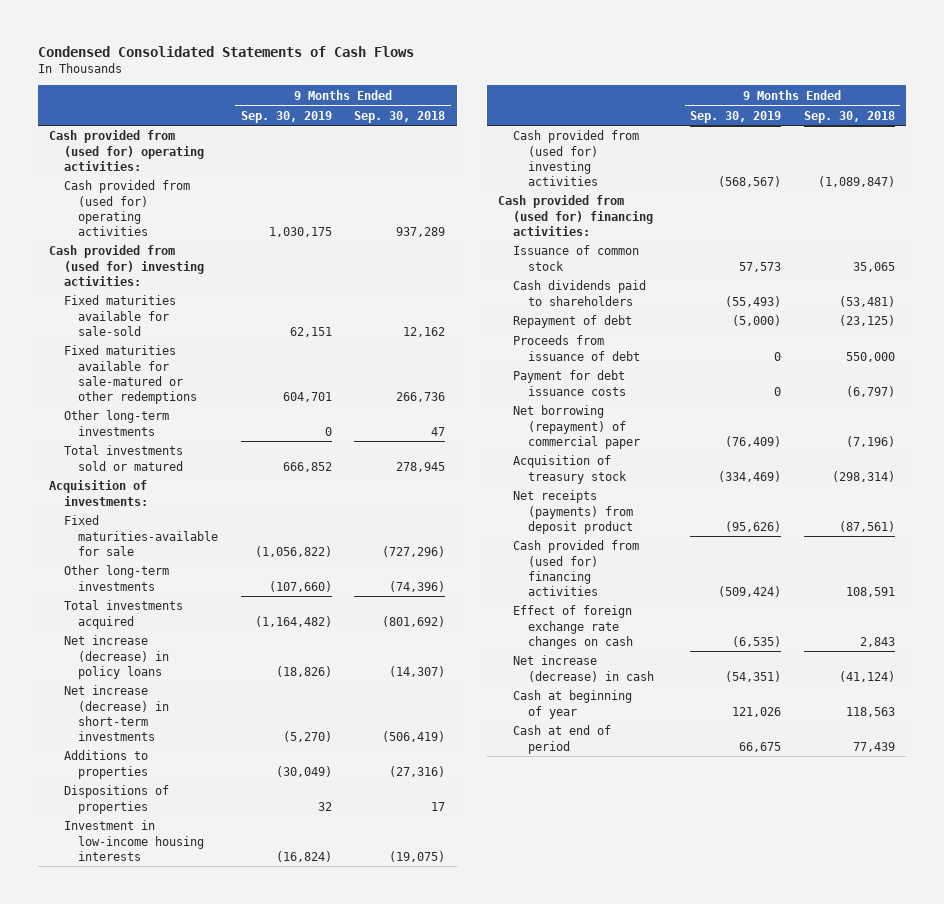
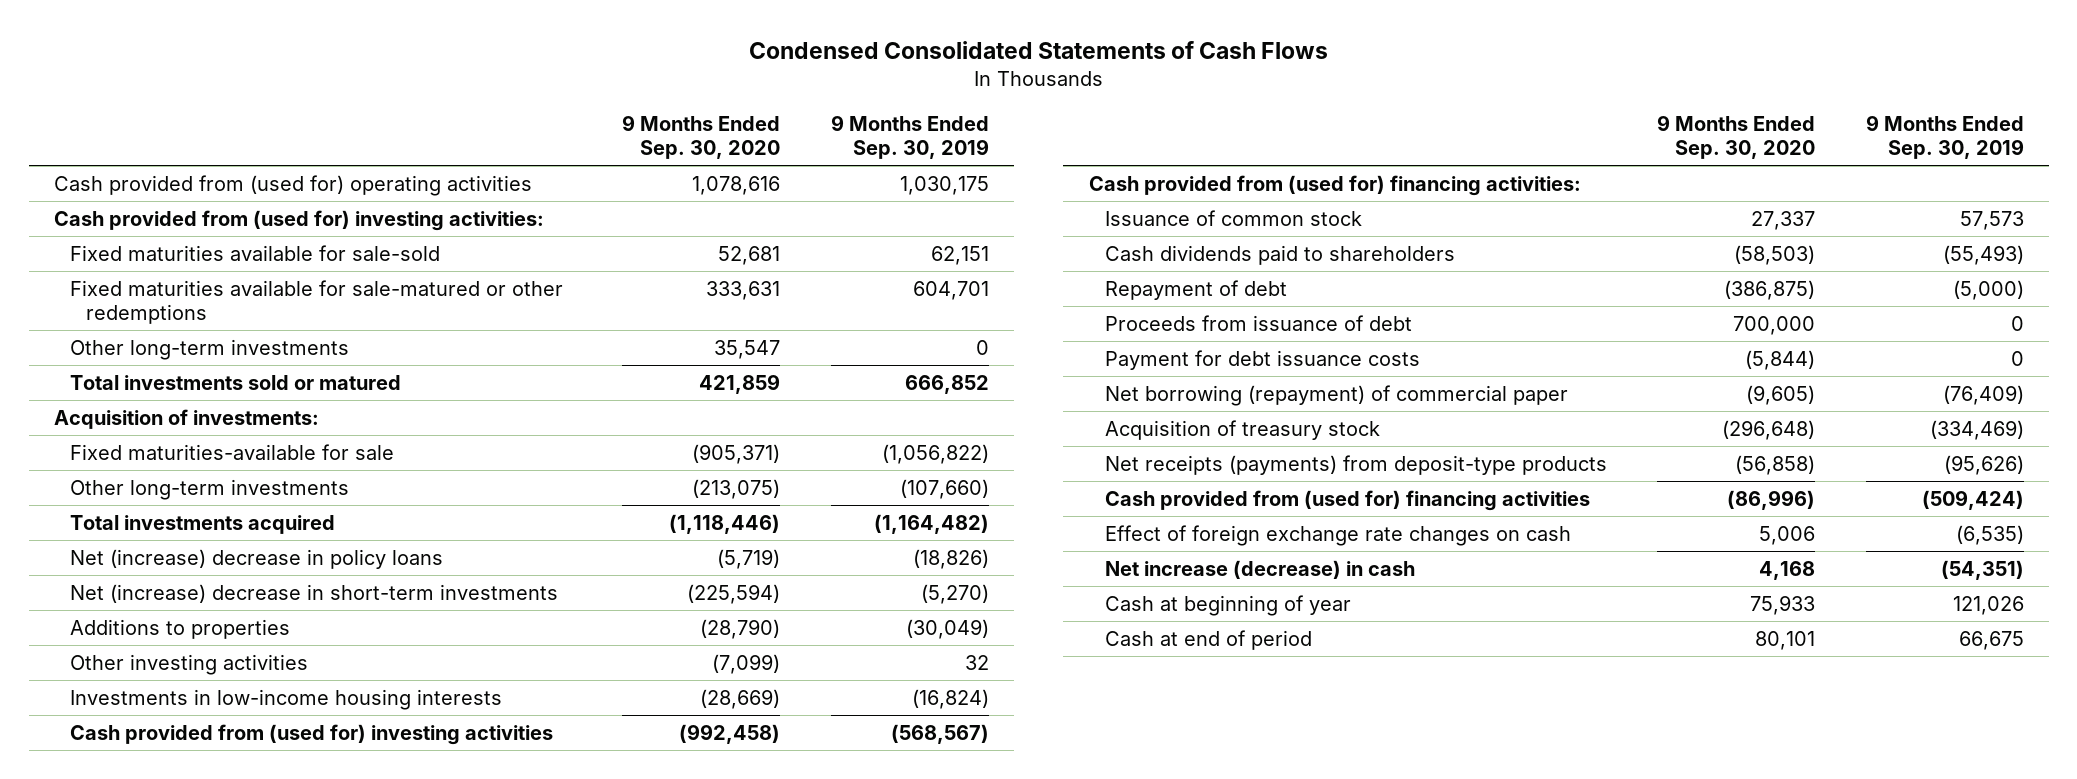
- | 9 Months Ended Sep. 30, 2019 | 9 Months Ended Sep. 30, 2018
+ | 9 Months Ended Sep. 30, 2020 | 9 Months Ended Sep. 30, 2019
- Cash provided from (used for) operating activities:
- Net increase (decrease) in policy loans | (18,826) | (14,307)
- Net increase (decrease) in short-term investments | (5,270) | (506,419)
+ Net (increase) decrease in policy loans | (5,719) | (18,826)
+ Net (increase) decrease in short-term investments | (225,594) | (5,270)
- Dispositions of properties | 32 | 17
- Investment in low-income housing interests | (16,824) | (19,075)
+ Other investing activities | (7,099) | 32
+ Investments in low-income housing interests | (28,669) | (16,824)
- Net receipts (payments) from deposit product | (95,626) | (87,561)
+ Net receipts (payments) from deposit-type products | (56,858) | (95,626)

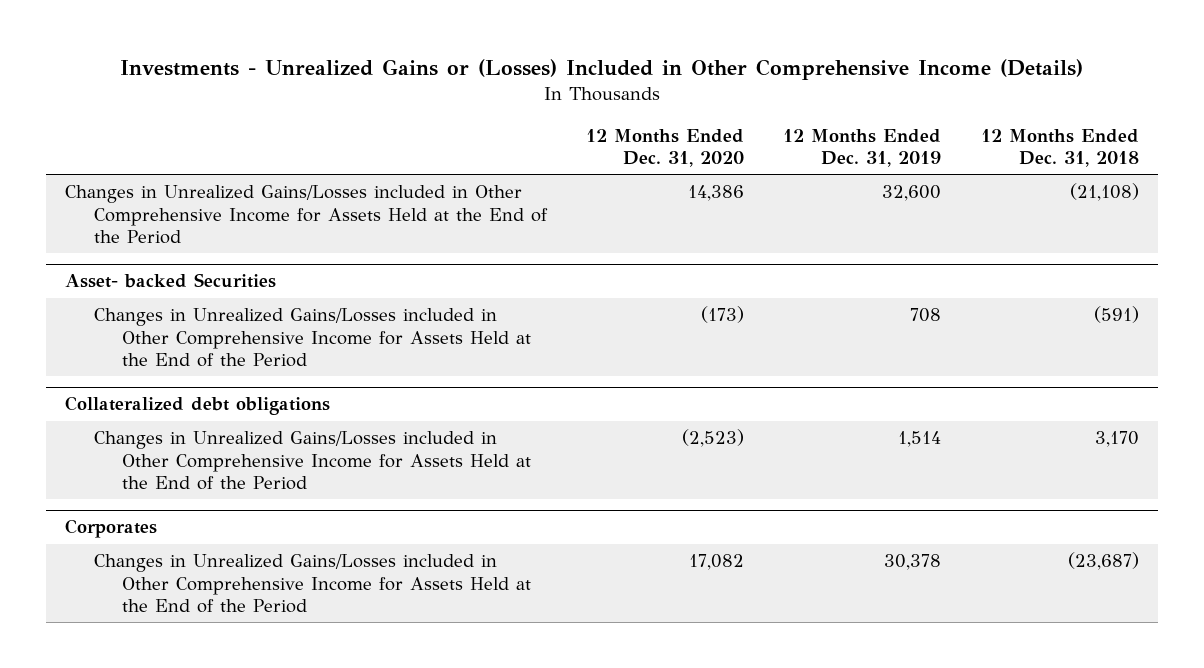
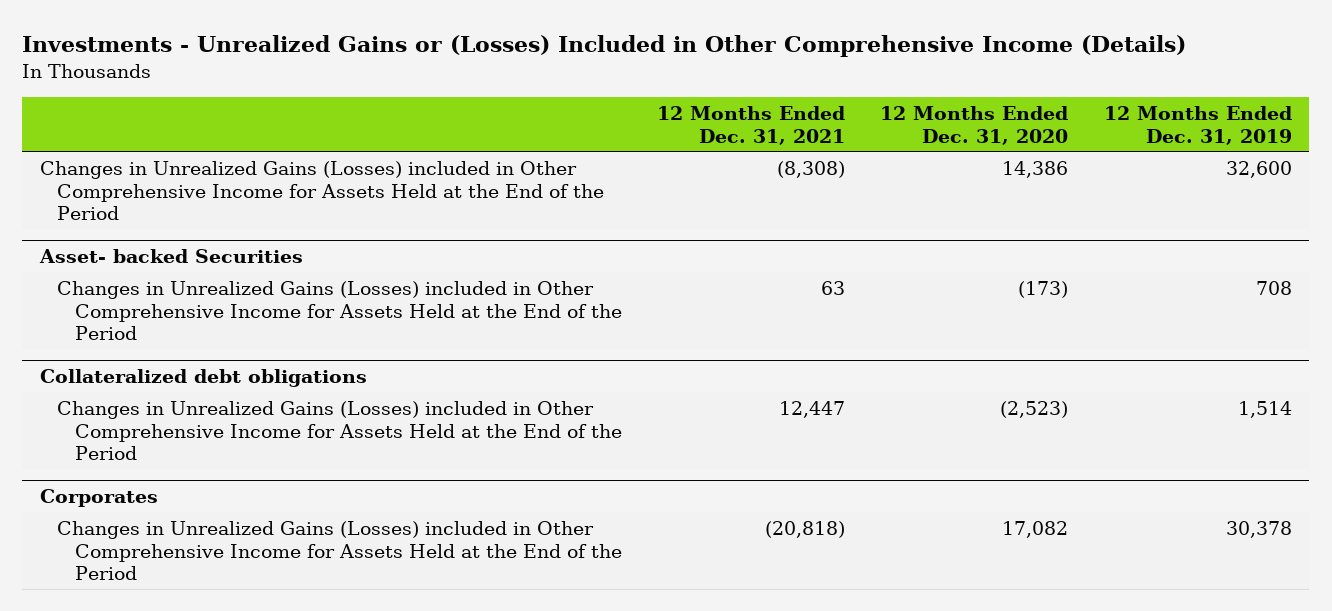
- | 12 Months Ended Dec. 31, 2020 | 12 Months Ended Dec. 31, 2019 | 12 Months Ended Dec. 31, 2018
+ | 12 Months Ended Dec. 31, 2021 | 12 Months Ended Dec. 31, 2020 | 12 Months Ended Dec. 31, 2019
- Changes in Unrealized Gains/Losses included in Other Comprehensive Income for Assets Held at the End of the Period | 14,386 | 32,600 | (21,108)
+ Changes in Unrealized Gains (Losses) included in Other Comprehensive Income for Assets Held at the End of the Period | (8,308) | 14,386 | 32,600
@ Asset- backed Securities
- Changes in Unrealized Gains/Losses included in Other Comprehensive Income for Assets Held at the End of the Period | (173) | 708 | (591)
+ Changes in Unrealized Gains (Losses) included in Other Comprehensive Income for Assets Held at the End of the Period | 63 | (173) | 708
@ Collateralized debt obligations
- Changes in Unrealized Gains/Losses included in Other Comprehensive Income for Assets Held at the End of the Period | (2,523) | 1,514 | 3,170
+ Changes in Unrealized Gains (Losses) included in Other Comprehensive Income for Assets Held at the End of the Period | 12,447 | (2,523) | 1,514
@ Corporates
- Changes in Unrealized Gains/Losses included in Other Comprehensive Income for Assets Held at the End of the Period | 17,082 | 30,378 | (23,687)
+ Changes in Unrealized Gains (Losses) included in Other Comprehensive Income for Assets Held at the End of the Period | (20,818) | 17,082 | 30,378

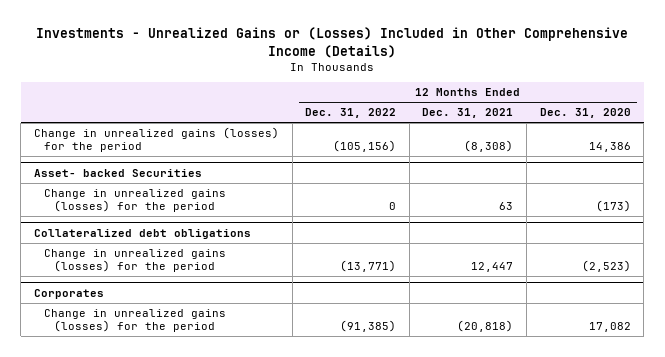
- | 12 Months Ended Dec. 31, 2021 | 12 Months Ended Dec. 31, 2020 | 12 Months Ended Dec. 31, 2019
+ | 12 Months Ended Dec. 31, 2022 | 12 Months Ended Dec. 31, 2021 | 12 Months Ended Dec. 31, 2020
- Changes in Unrealized Gains (Losses) included in Other Comprehensive Income for Assets Held at the End of the Period | (8,308) | 14,386 | 32,600
+ Change in unrealized gains (losses) for the period | (105,156) | (8,308) | 14,386
@ Asset- backed Securities
- Changes in Unrealized Gains (Losses) included in Other Comprehensive Income for Assets Held at the End of the Period | 63 | (173) | 708
+ Change in unrealized gains (losses) for the period | 0 | 63 | (173)
@ Collateralized debt obligations
- Changes in Unrealized Gains (Losses) included in Other Comprehensive Income for Assets Held at the End of the Period | 12,447 | (2,523) | 1,514
+ Change in unrealized gains (losses) for the period | (13,771) | 12,447 | (2,523)
@ Corporates
- Changes in Unrealized Gains (Losses) included in Other Comprehensive Income for Assets Held at the End of the Period | (20,818) | 17,082 | 30,378
+ Change in unrealized gains (losses) for the period | (91,385) | (20,818) | 17,082

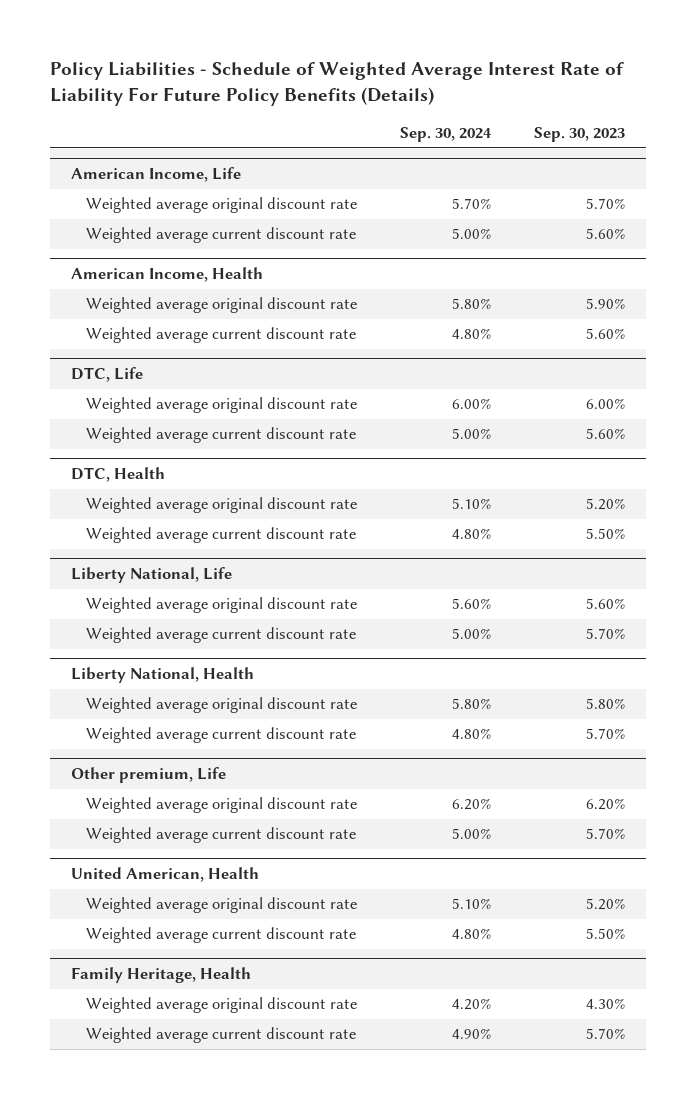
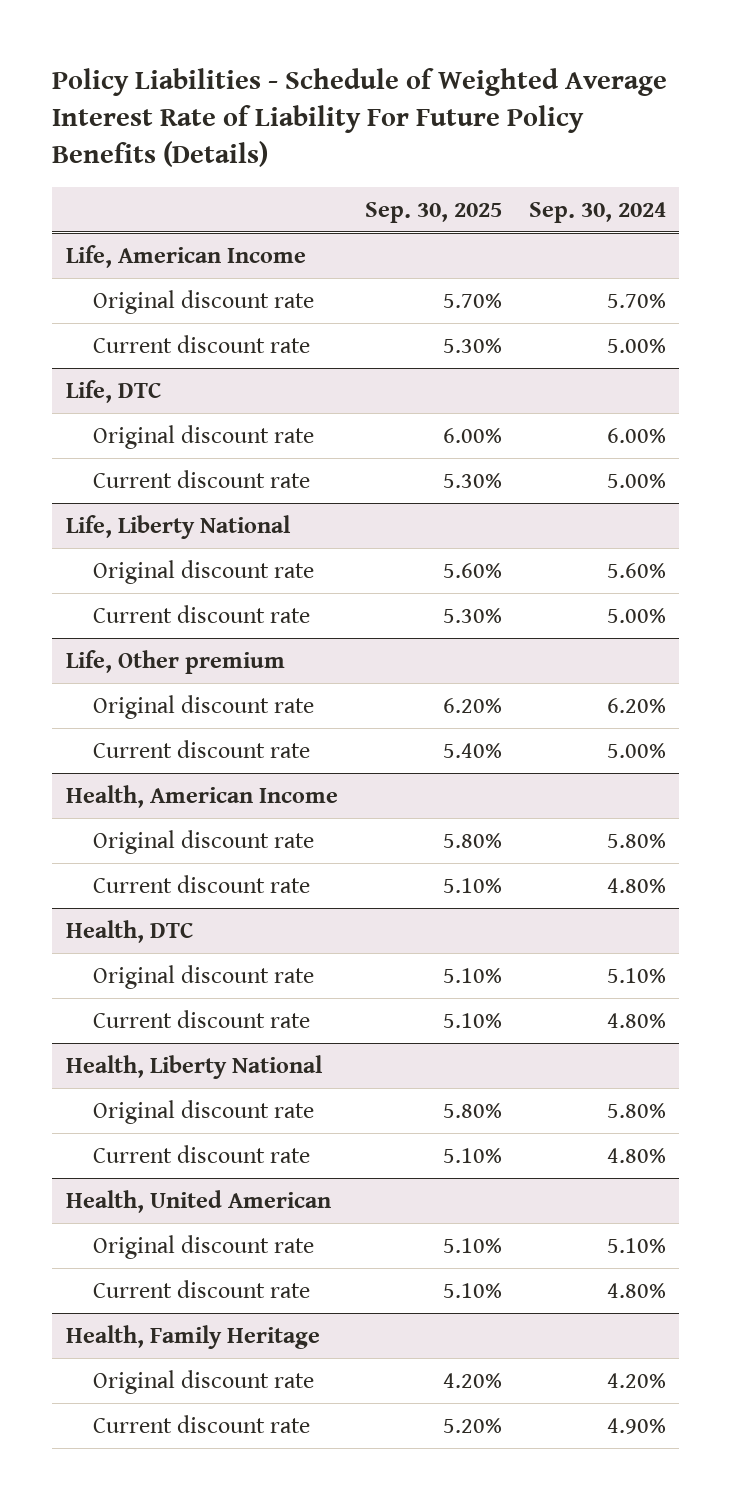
- | Sep. 30, 2024 | Sep. 30, 2023
+ | Sep. 30, 2025 | Sep. 30, 2024
- American Income, Life
- Weighted average original discount rate | 5.70% | 5.70%
- Weighted average current discount rate | 5.00% | 5.60%
- American Income, Health
- Weighted average original discount rate | 5.80% | 5.90%
- Weighted average current discount rate | 4.80% | 5.60%
- DTC, Life
- Weighted average original discount rate | 6.00% | 6.00%
- Weighted average current discount rate | 5.00% | 5.60%
- DTC, Health
- Weighted average original discount rate | 5.10% | 5.20%
- Weighted average current discount rate | 4.80% | 5.50%
- Liberty National, Life
- Weighted average original discount rate | 5.60% | 5.60%
- Weighted average current discount rate | 5.00% | 5.70%
- Liberty National, Health
- Weighted average original discount rate | 5.80% | 5.80%
- Weighted average current discount rate | 4.80% | 5.70%
- Other premium, Life
- Weighted average original discount rate | 6.20% | 6.20%
- Weighted average current discount rate | 5.00% | 5.70%
- United American, Health
- Weighted average original discount rate | 5.10% | 5.20%
- Weighted average current discount rate | 4.80% | 5.50%
- Family Heritage, Health
- Weighted average original discount rate | 4.20% | 4.30%
- Weighted average current discount rate | 4.90% | 5.70%
+ Life, American Income
+ Original discount rate | 5.70% | 5.70%
+ Current discount rate | 5.30% | 5.00%
+ Life, DTC
+ Original discount rate | 6.00% | 6.00%
+ Current discount rate | 5.30% | 5.00%
+ Life, Liberty National
+ Original discount rate | 5.60% | 5.60%
+ Current discount rate | 5.30% | 5.00%
+ Life, Other premium
+ Original discount rate | 6.20% | 6.20%
+ Current discount rate | 5.40% | 5.00%
+ Health, American Income
+ Original discount rate | 5.80% | 5.80%
+ Current discount rate | 5.10% | 4.80%
+ Health, DTC
+ Original discount rate | 5.10% | 5.10%
+ Current discount rate | 5.10% | 4.80%
+ Health, Liberty National
+ Original discount rate | 5.80% | 5.80%
+ Current discount rate | 5.10% | 4.80%
+ Health, United American
+ Original discount rate | 5.10% | 5.10%
+ Current discount rate | 5.10% | 4.80%
+ Health, Family Heritage
+ Original discount rate | 4.20% | 4.20%
+ Current discount rate | 5.20% | 4.90%

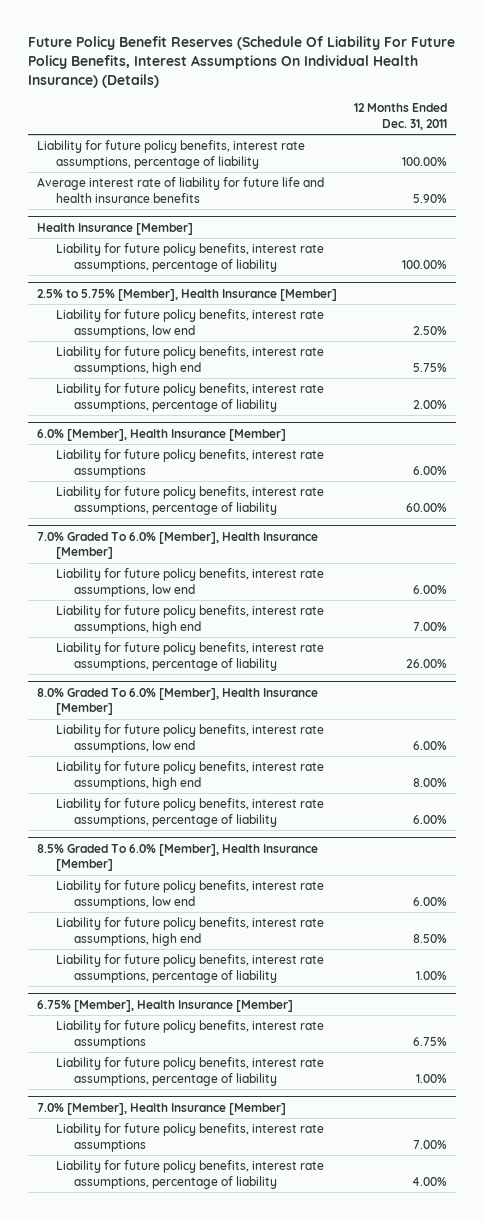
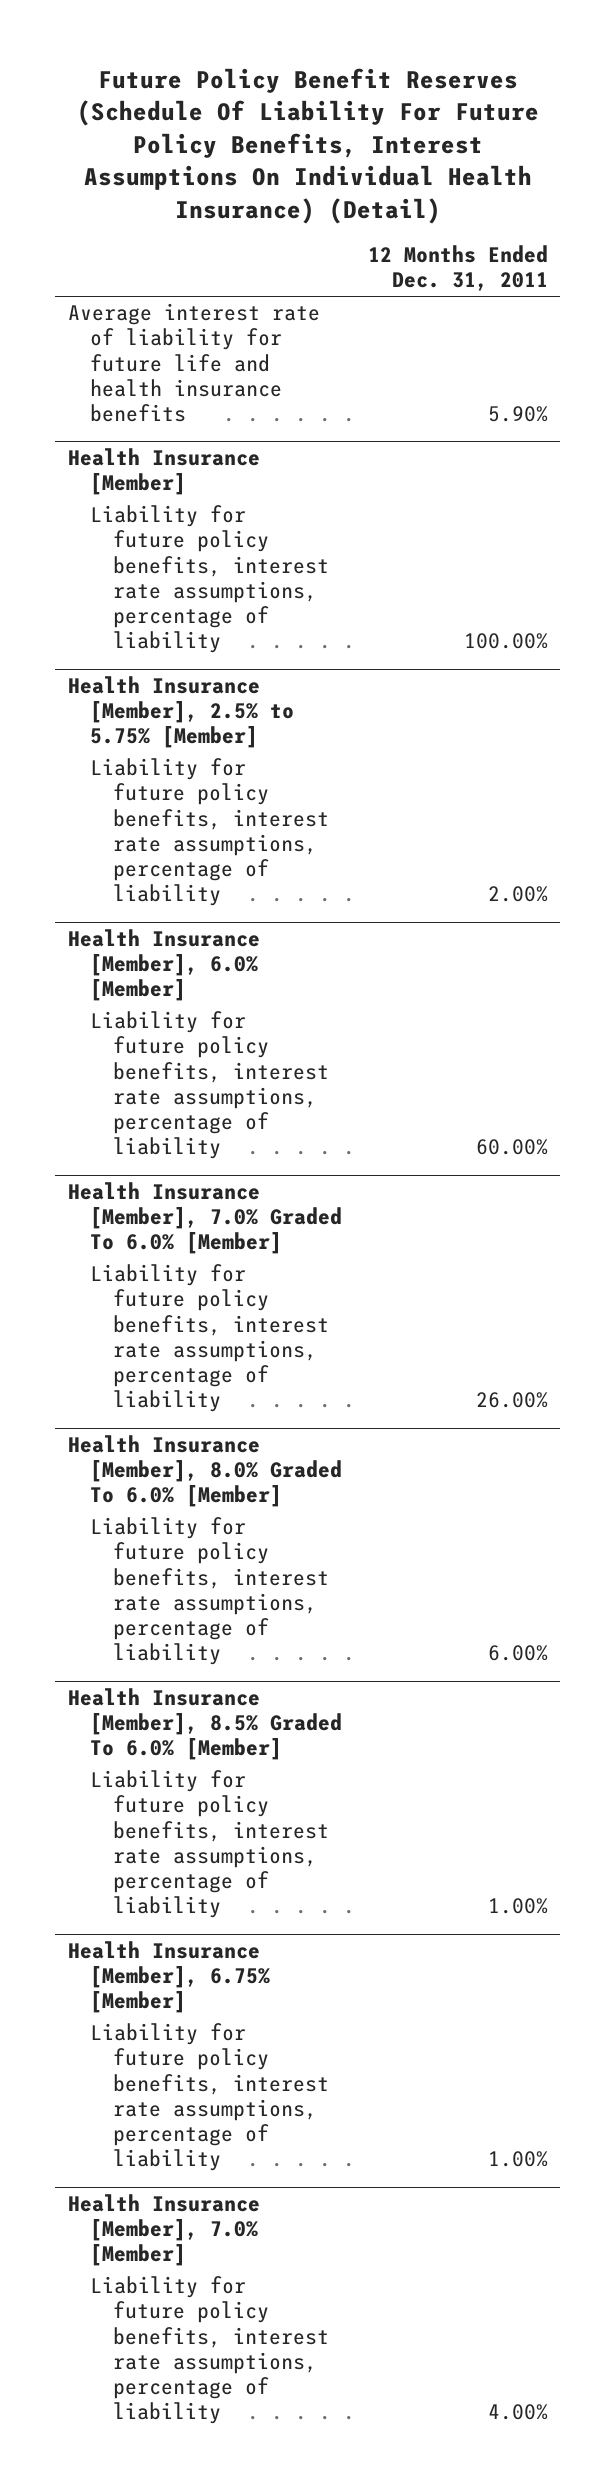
- Future Policy Benefit Reserves (Schedule Of Liability For Future Policy Benefits, Interest Assumptions On Individual Health Insurance) (Details)
+ Future Policy Benefit Reserves (Schedule Of Liability For Future Policy Benefits, Interest Assumptions On Individual Health Insurance) (Detail)
- Liability for future policy benefits, interest rate assumptions, percentage of liability | 100.00%
- 2.5% to 5.75% [Member], Health Insurance [Member]
- Liability for future policy benefits, interest rate assumptions, low end | 2.50%
- Liability for future policy benefits, interest rate assumptions, high end | 5.75%
+ Health Insurance [Member], 2.5% to 5.75% [Member]
- 6.0% [Member], Health Insurance [Member]
- Liability for future policy benefits, interest rate assumptions | 6.00%
+ Health Insurance [Member], 6.0% [Member]
- 7.0% Graded To 6.0% [Member], Health Insurance [Member]
- Liability for future policy benefits, interest rate assumptions, low end | 6.00%
- Liability for future policy benefits, interest rate assumptions, high end | 7.00%
+ Health Insurance [Member], 7.0% Graded To 6.0% [Member]
- 8.0% Graded To 6.0% [Member], Health Insurance [Member]
- Liability for future policy benefits, interest rate assumptions, low end | 6.00%
- Liability for future policy benefits, interest rate assumptions, high end | 8.00%
+ Health Insurance [Member], 8.0% Graded To 6.0% [Member]
- 8.5% Graded To 6.0% [Member], Health Insurance [Member]
- Liability for future policy benefits, interest rate assumptions, low end | 6.00%
- Liability for future policy benefits, interest rate assumptions, high end | 8.50%
+ Health Insurance [Member], 8.5% Graded To 6.0% [Member]
- 6.75% [Member], Health Insurance [Member]
- Liability for future policy benefits, interest rate assumptions | 6.75%
+ Health Insurance [Member], 6.75% [Member]
- 7.0% [Member], Health Insurance [Member]
- Liability for future policy benefits, interest rate assumptions | 7.00%
+ Health Insurance [Member], 7.0% [Member]

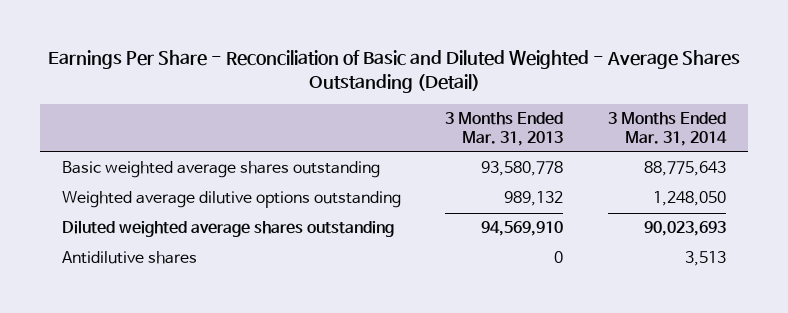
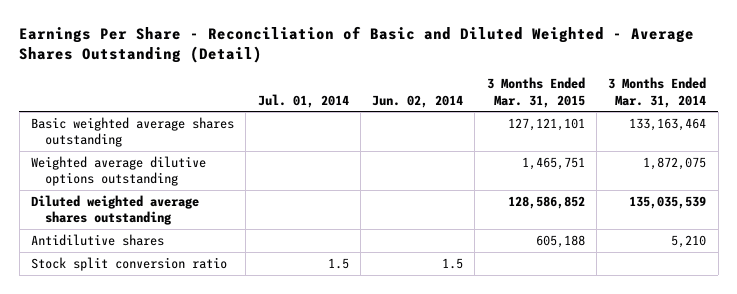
- | 3 Months Ended Mar. 31, 2013 | 3 Months Ended Mar. 31, 2014
+ | Jul. 01, 2014 | Jun. 02, 2014 | 3 Months Ended Mar. 31, 2015 | 3 Months Ended Mar. 31, 2014
- Basic weighted average shares outstanding | 93,580,778 | 88,775,643
- Weighted average dilutive options outstanding | 989,132 | 1,248,050
- Diluted weighted average shares outstanding | 94,569,910 | 90,023,693
- Antidilutive shares | 0 | 3,513
+ Basic weighted average shares outstanding | | | 127,121,101 | 133,163,464
+ Weighted average dilutive options outstanding | | | 1,465,751 | 1,872,075
+ Diluted weighted average shares outstanding | | | 128,586,852 | 135,035,539
+ Antidilutive shares | | | 605,188 | 5,210
+ Stock split conversion ratio | 1.5 | 1.5 | |

